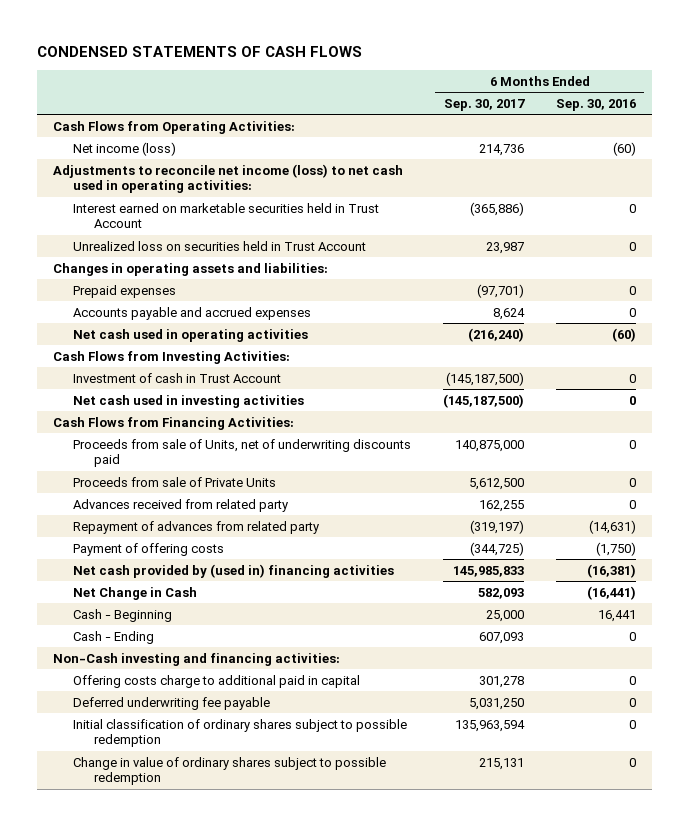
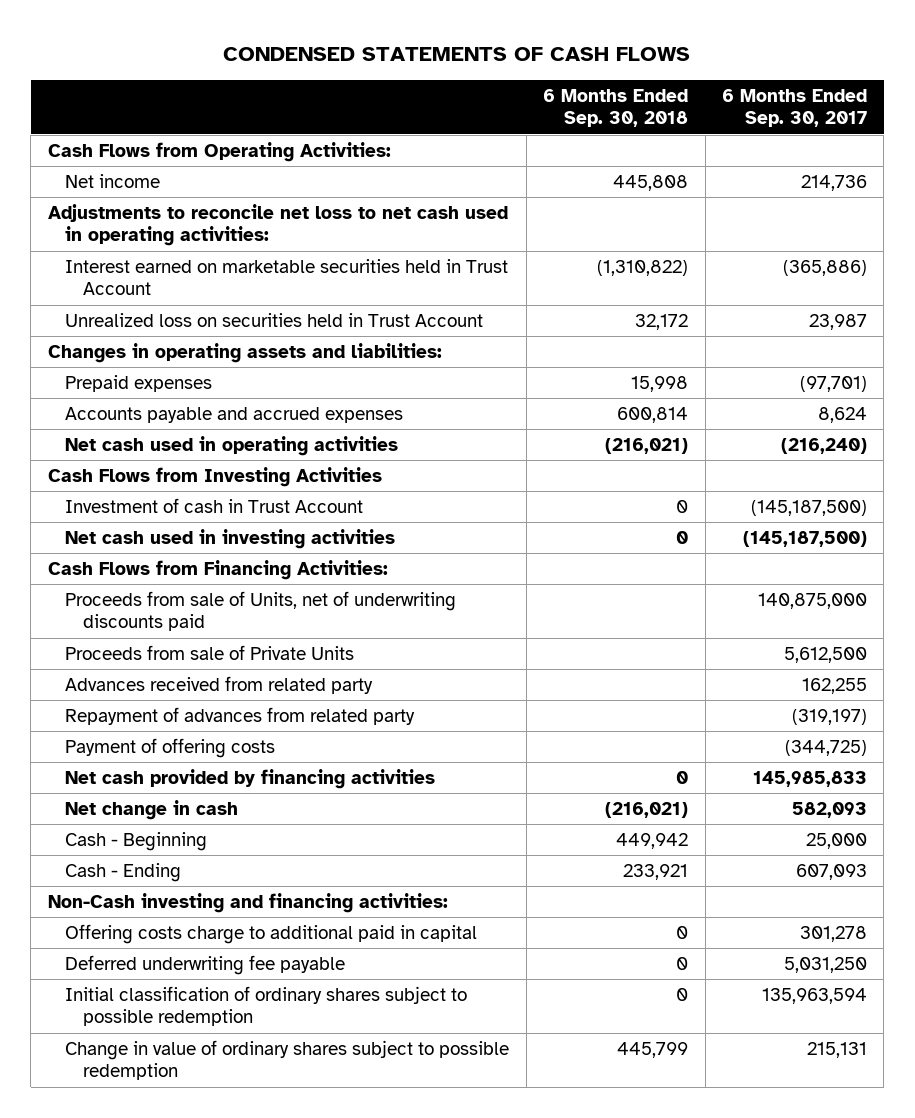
- | 6 Months Ended Sep. 30, 2017 | 6 Months Ended Sep. 30, 2016
+ | 6 Months Ended Sep. 30, 2018 | 6 Months Ended Sep. 30, 2017
- Net income (loss) | 214,736 | (60)
- Adjustments to reconcile net income (loss) to net cash used in operating activities:
+ Net income | 445,808 | 214,736
+ Adjustments to reconcile net loss to net cash used in operating activities:
- Cash Flows from Investing Activities:
+ Cash Flows from Investing Activities
- Net cash provided by (used in) financing activities | 145,985,833 | (16,381)
- Net Change in Cash | 582,093 | (16,441)
+ Net cash provided by financing activities | 0 | 145,985,833
+ Net change in cash | (216,021) | 582,093

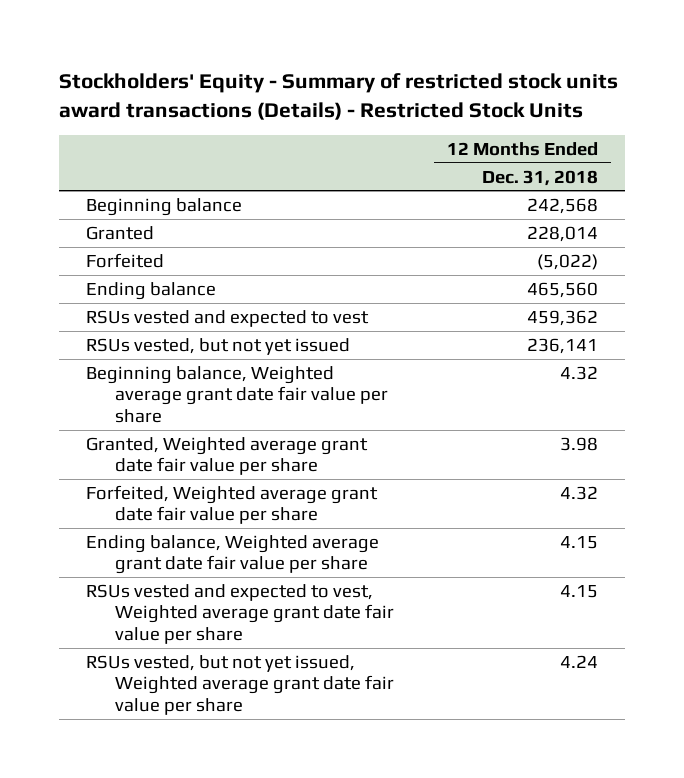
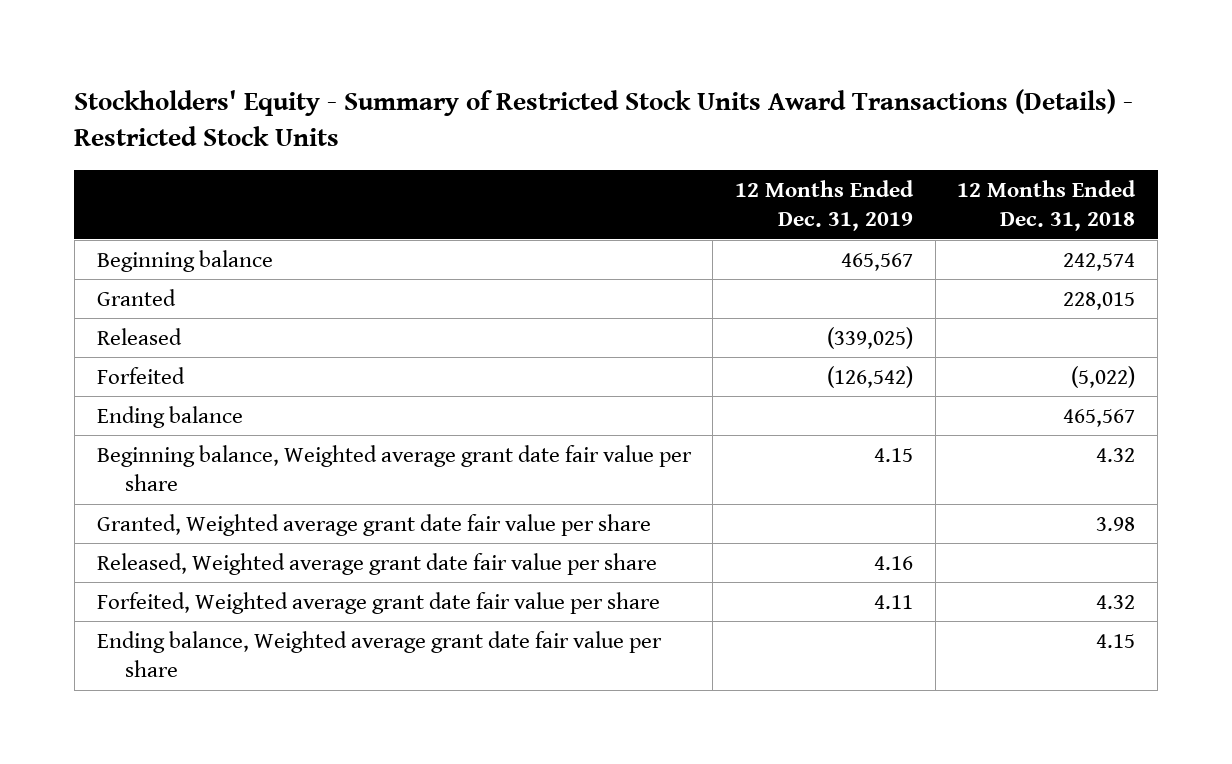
- Stockholders' Equity - Summary of restricted stock units award transactions (Details) - Restricted Stock Units
+ Stockholders' Equity - Summary of Restricted Stock Units Award Transactions (Details) - Restricted Stock Units
- | 12 Months Ended Dec. 31, 2018
+ | 12 Months Ended Dec. 31, 2019 | 12 Months Ended Dec. 31, 2018
- Beginning balance | 242,568
- Granted | 228,014
+ Beginning balance | 465,567 | 242,574
+ Granted | | 228,015
+ Released | (339,025) |
- Ending balance | 465,560
- RSUs vested and expected to vest | 459,362
- RSUs vested, but not yet issued | 236,141
+ Ending balance | | 465,567
+ Released, Weighted average grant date fair value per share | 4.16 |
- RSUs vested and expected to vest, Weighted average grant date fair value per share | 4.15
- RSUs vested, but not yet issued, Weighted average grant date fair value per share | 4.24

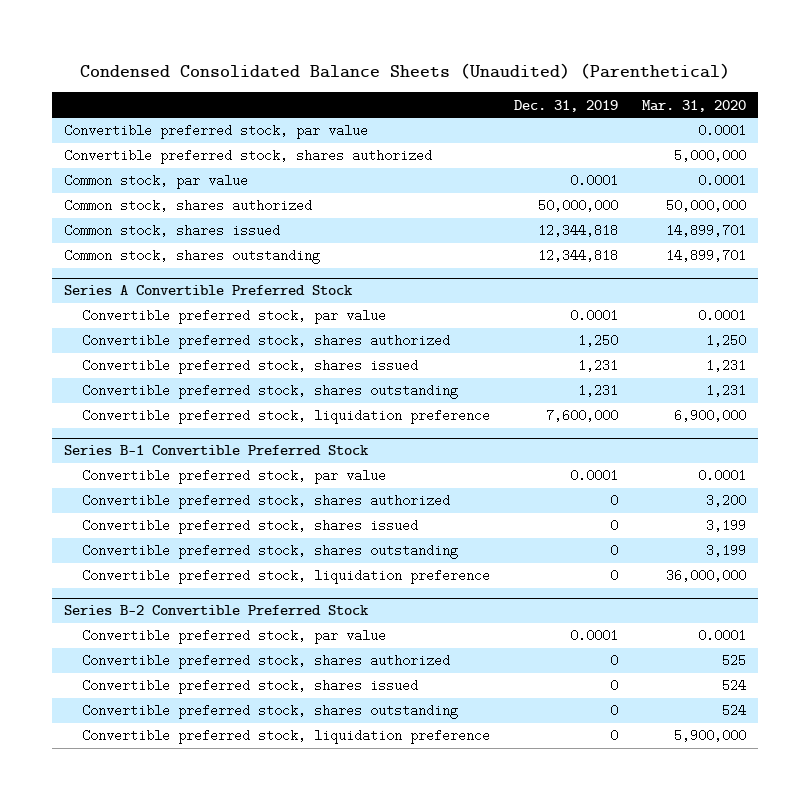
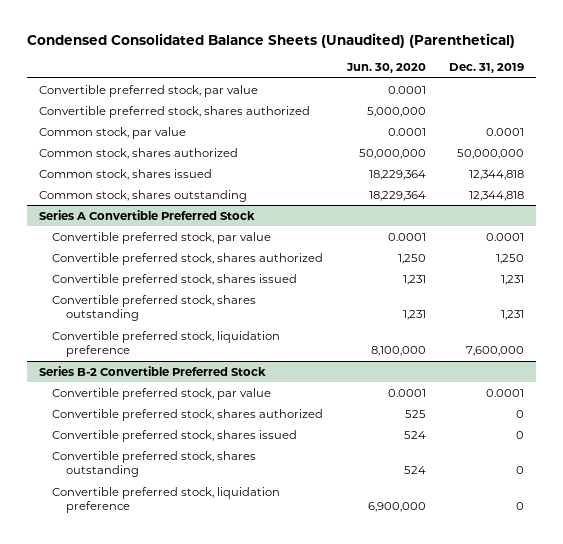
- | Dec. 31, 2019 | Mar. 31, 2020
+ | Jun. 30, 2020 | Dec. 31, 2019
- Series B-1 Convertible Preferred Stock
- Convertible preferred stock, par value | 0.0001 | 0.0001
- Convertible preferred stock, shares authorized | 0 | 3,200
- Convertible preferred stock, shares issued | 0 | 3,199
- Convertible preferred stock, shares outstanding | 0 | 3,199
- Convertible preferred stock, liquidation preference | 0 | 36,000,000

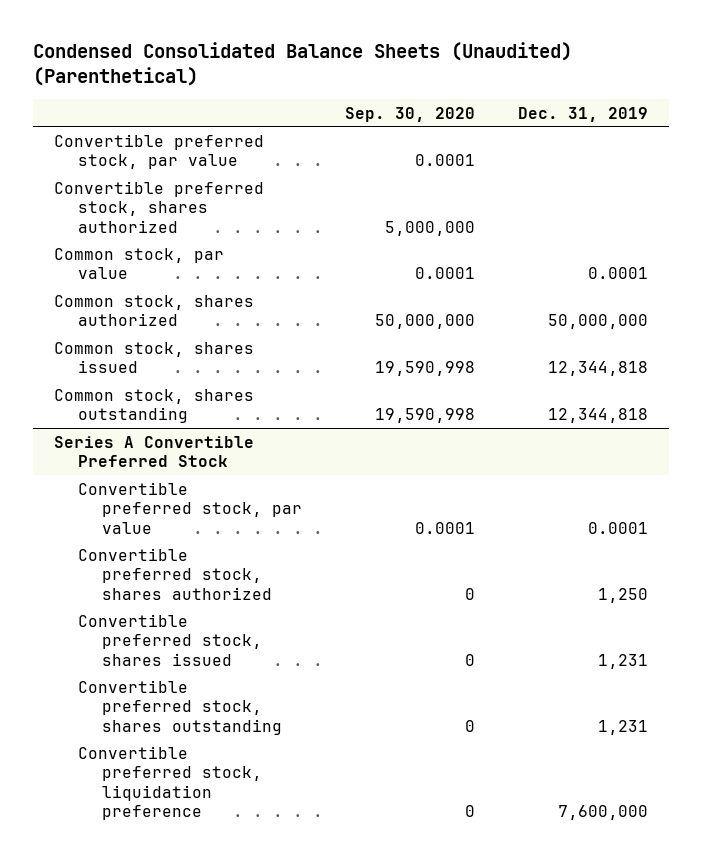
- | Jun. 30, 2020 | Dec. 31, 2019
+ | Sep. 30, 2020 | Dec. 31, 2019
- Series B-2 Convertible Preferred Stock
- Convertible preferred stock, par value | 0.0001 | 0.0001
- Convertible preferred stock, shares authorized | 525 | 0
- Convertible preferred stock, shares issued | 524 | 0
- Convertible preferred stock, shares outstanding | 524 | 0
- Convertible preferred stock, liquidation preference | 6,900,000 | 0

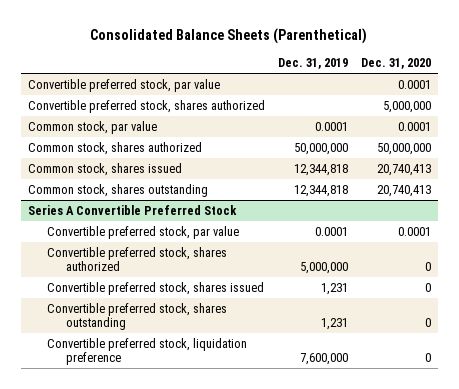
- Condensed Consolidated Balance Sheets (Unaudited) (Parenthetical)
+ Consolidated Balance Sheets (Parenthetical)
- | Sep. 30, 2020 | Dec. 31, 2019
+ | Dec. 31, 2019 | Dec. 31, 2020
@ Series A Convertible Preferred Stock
- Convertible preferred stock, shares authorized | 0 | 1,250
+ Convertible preferred stock, shares authorized | 5,000,000 | 0

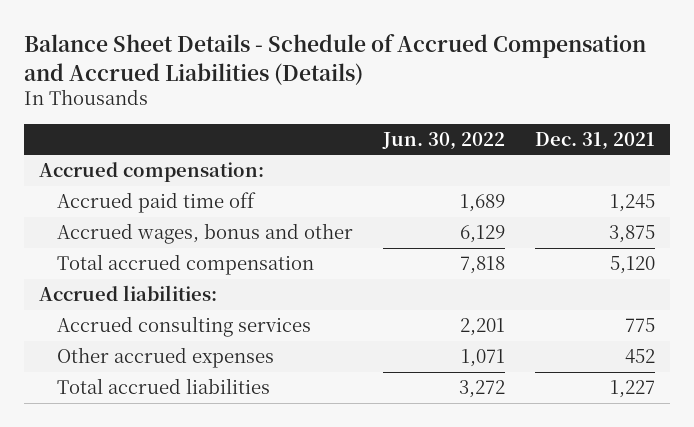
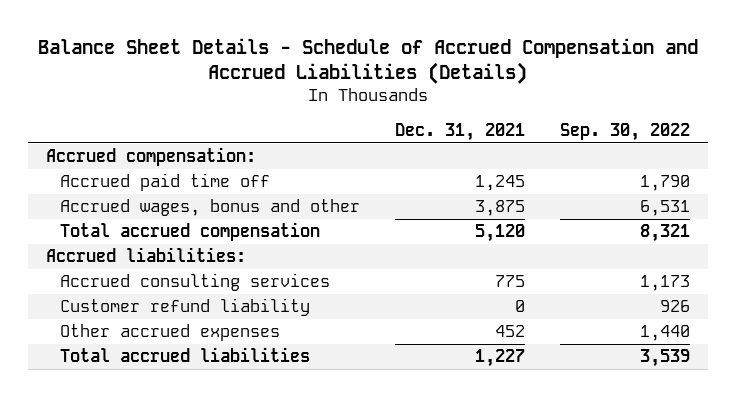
- | Jun. 30, 2022 | Dec. 31, 2021
+ | Dec. 31, 2021 | Sep. 30, 2022
+ Customer refund liability | 0 | 926

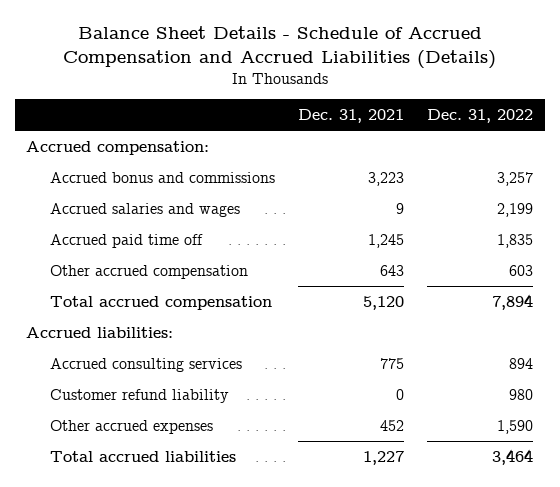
- | Dec. 31, 2021 | Sep. 30, 2022
+ | Dec. 31, 2021 | Dec. 31, 2022
+ Accrued bonus and commissions | 3,223 | 3,257
+ Accrued salaries and wages | 9 | 2,199
- Accrued wages, bonus and other | 3,875 | 6,531
+ Other accrued compensation | 643 | 603

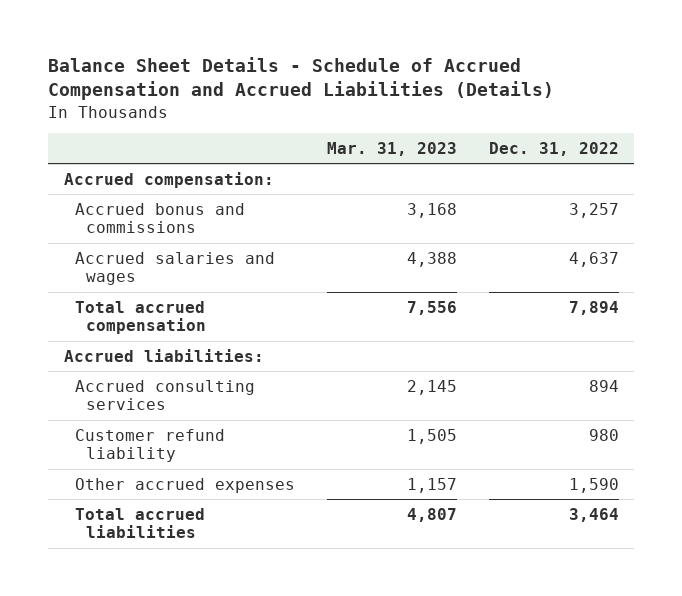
- | Dec. 31, 2021 | Dec. 31, 2022
+ | Mar. 31, 2023 | Dec. 31, 2022
- Accrued salaries and wages | 9 | 2,199
- Accrued paid time off | 1,245 | 1,835
- Other accrued compensation | 643 | 603
+ Accrued salaries and wages | 4,388 | 4,637

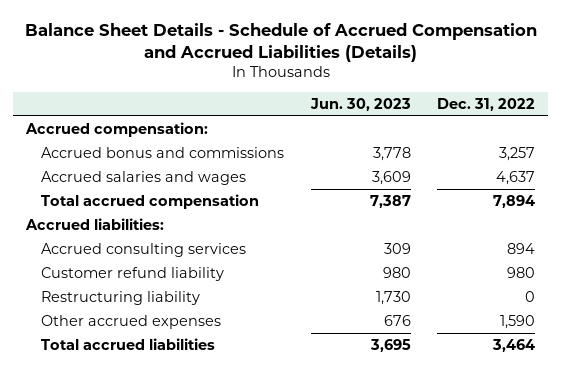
- | Mar. 31, 2023 | Dec. 31, 2022
+ | Jun. 30, 2023 | Dec. 31, 2022
+ Restructuring liability | 1,730 | 0

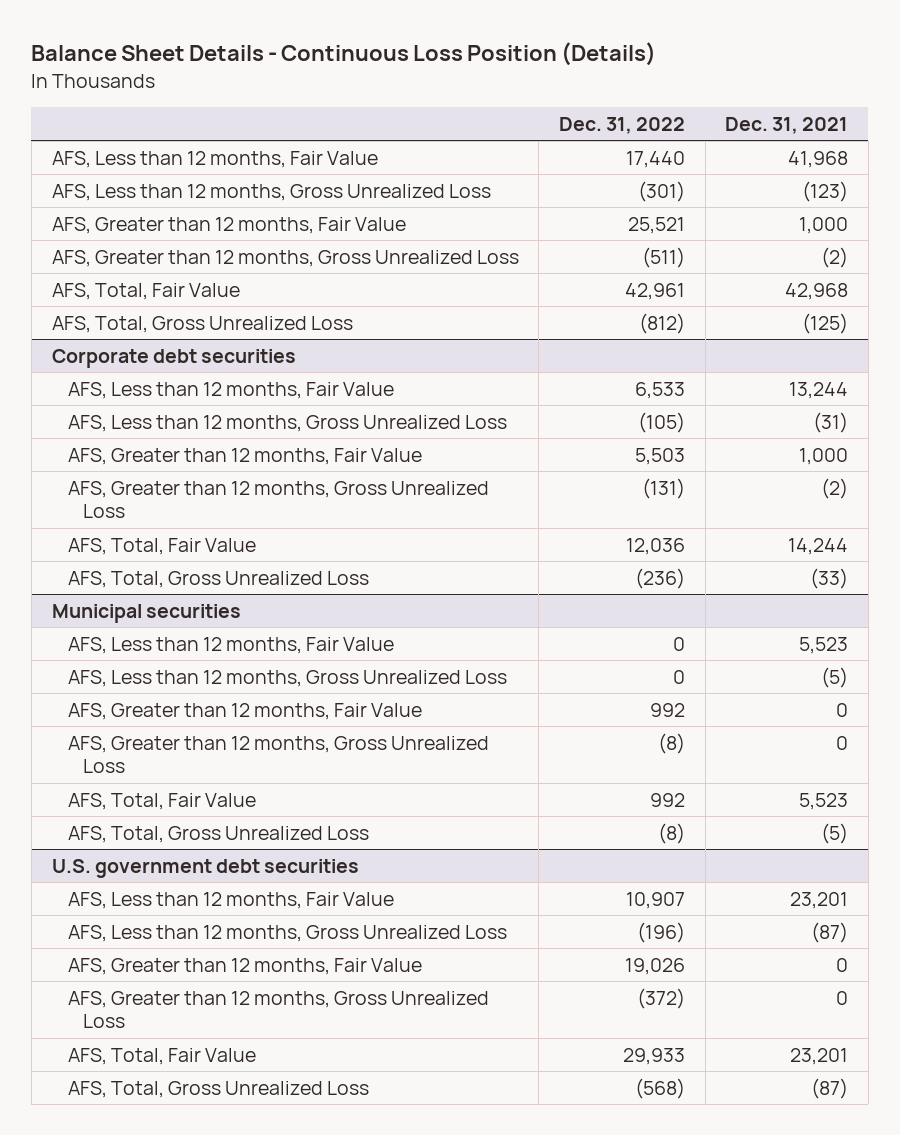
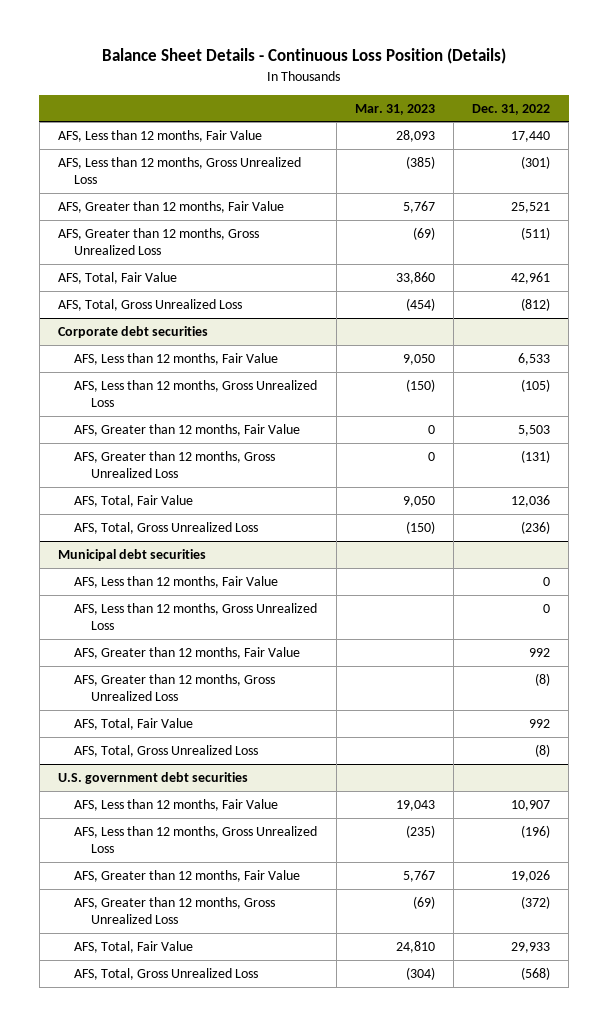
- | Dec. 31, 2022 | Dec. 31, 2021
+ | Mar. 31, 2023 | Dec. 31, 2022
- Municipal securities
+ Municipal debt securities

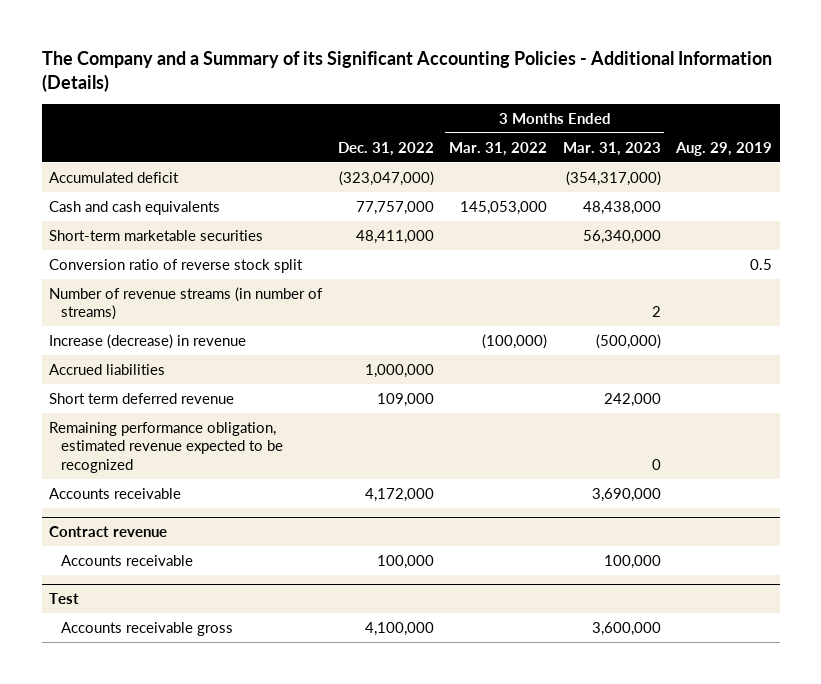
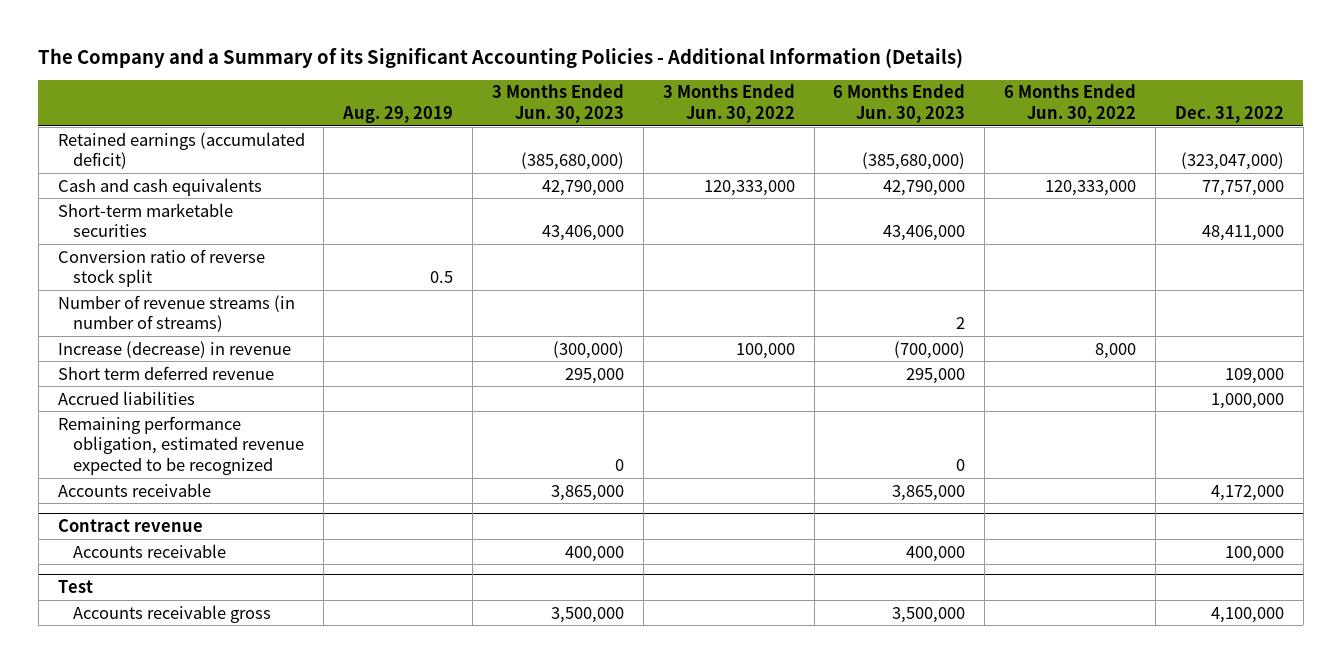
- | Dec. 31, 2022 | 3 Months Ended Mar. 31, 2022 | 3 Months Ended Mar. 31, 2023 | Aug. 29, 2019
+ | Aug. 29, 2019 | 3 Months Ended Jun. 30, 2023 | 3 Months Ended Jun. 30, 2022 | 6 Months Ended Jun. 30, 2023 | 6 Months Ended Jun. 30, 2022 | Dec. 31, 2022
- Accumulated deficit | (323,047,000) | | (354,317,000) |
+ Retained earnings (accumulated deficit) | | (385,680,000) | | (385,680,000) | | (323,047,000)
moved down: Accrued liabilities | | | | | | 1,000,000

